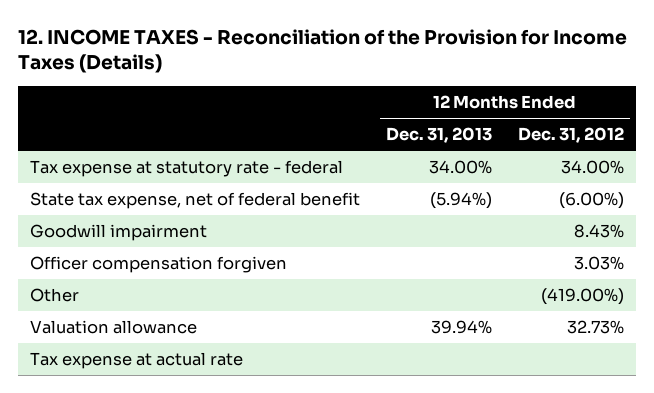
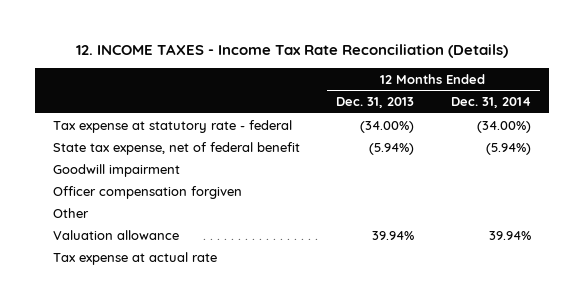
- 12. INCOME TAXES - Reconciliation of the Provision for Income Taxes (Details)
+ 12. INCOME TAXES - Income Tax Rate Reconciliation (Details)
- | 12 Months Ended Dec. 31, 2013 | 12 Months Ended Dec. 31, 2012
+ | 12 Months Ended Dec. 31, 2013 | 12 Months Ended Dec. 31, 2014
- Tax expense at statutory rate - federal | 34.00% | 34.00%
+ Tax expense at statutory rate - federal | (34.00%) | (34.00%)

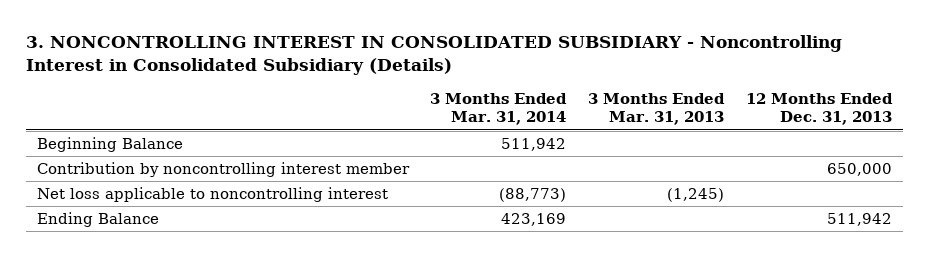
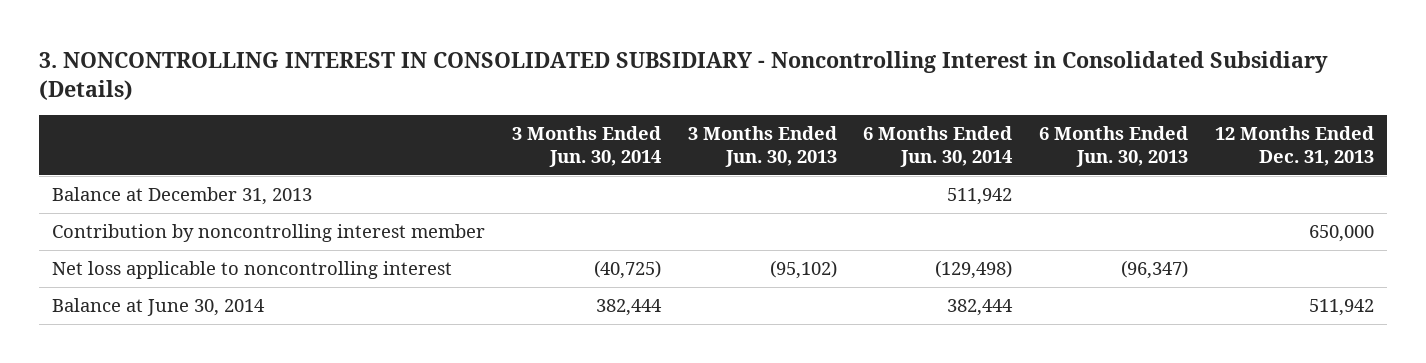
- | 3 Months Ended Mar. 31, 2014 | 3 Months Ended Mar. 31, 2013 | 12 Months Ended Dec. 31, 2013
+ | 3 Months Ended Jun. 30, 2014 | 3 Months Ended Jun. 30, 2013 | 6 Months Ended Jun. 30, 2014 | 6 Months Ended Jun. 30, 2013 | 12 Months Ended Dec. 31, 2013
- Beginning Balance | 511,942 | |
+ Balance at December 31, 2013 | | | 511,942 | |
- Ending Balance | 423,169 | | 511,942
+ Balance at June 30, 2014 | 382,444 | | 382,444 | | 511,942

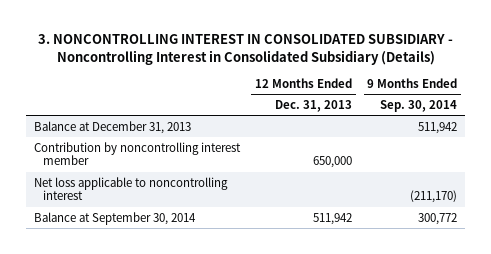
- | 3 Months Ended Jun. 30, 2014 | 3 Months Ended Jun. 30, 2013 | 6 Months Ended Jun. 30, 2014 | 6 Months Ended Jun. 30, 2013 | 12 Months Ended Dec. 31, 2013
+ | 12 Months Ended Dec. 31, 2013 | 9 Months Ended Sep. 30, 2014
- Balance at June 30, 2014 | 382,444 | | 382,444 | | 511,942
+ Balance at September 30, 2014 | 511,942 | 300,772

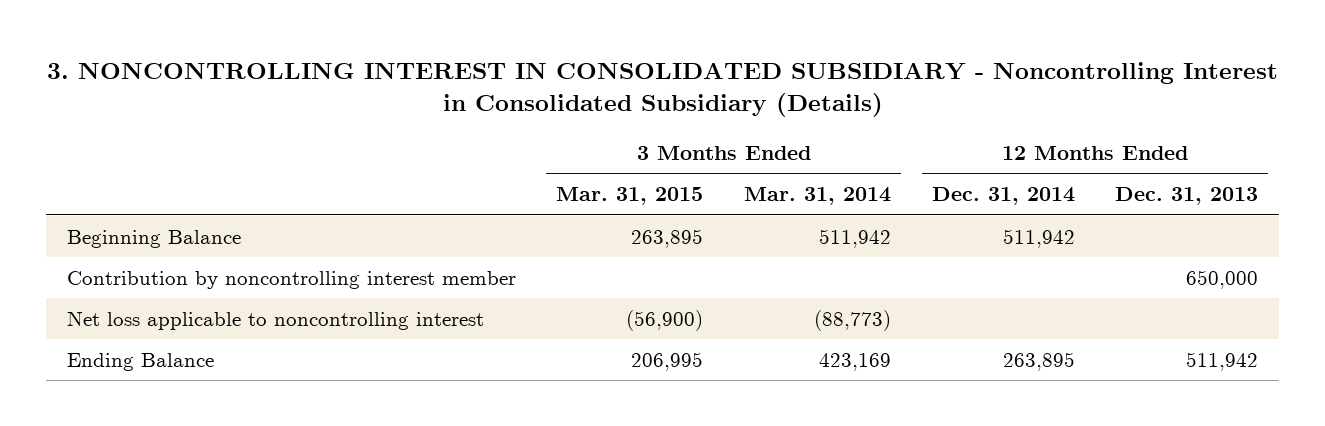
- | 12 Months Ended Dec. 31, 2013 | 9 Months Ended Sep. 30, 2014
+ | 3 Months Ended Mar. 31, 2015 | 3 Months Ended Mar. 31, 2014 | 12 Months Ended Dec. 31, 2014 | 12 Months Ended Dec. 31, 2013
- Balance at December 31, 2013 | | 511,942
+ Beginning Balance | 263,895 | 511,942 | 511,942 |
- Balance at September 30, 2014 | 511,942 | 300,772
+ Ending Balance | 206,995 | 423,169 | 263,895 | 511,942

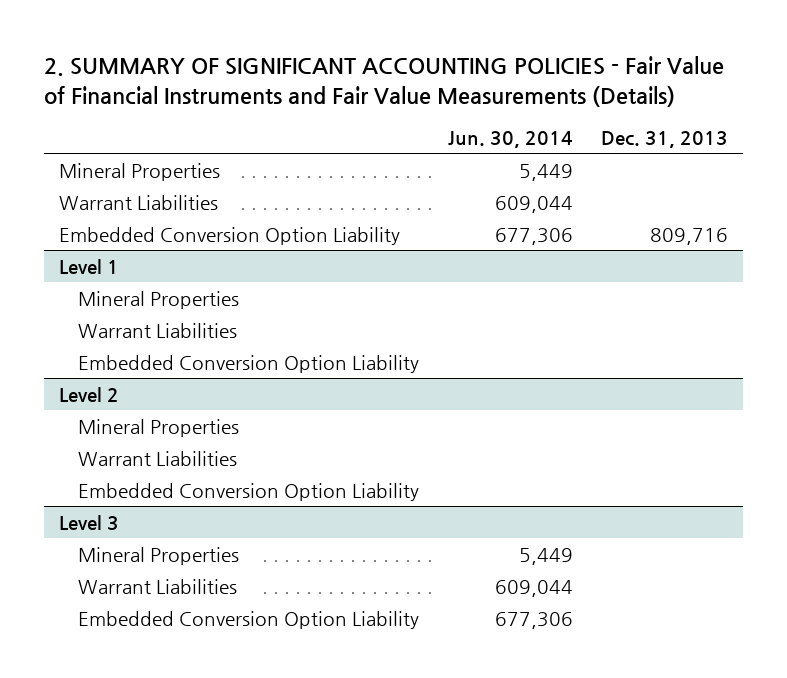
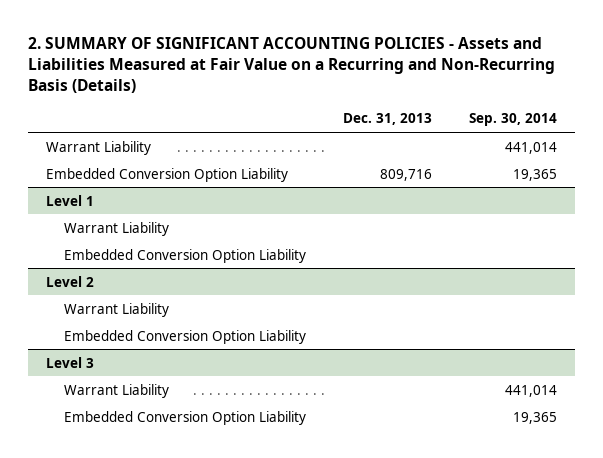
- 2. SUMMARY OF SIGNIFICANT ACCOUNTING POLICIES - Fair Value of Financial Instruments and Fair Value Measurements (Details)
+ 2. SUMMARY OF SIGNIFICANT ACCOUNTING POLICIES - Assets and Liabilities Measured at Fair Value on a Recurring and Non-Recurring Basis (Details)
- | Jun. 30, 2014 | Dec. 31, 2013
+ | Dec. 31, 2013 | Sep. 30, 2014
- Mineral Properties | 5,449 |
- Warrant Liabilities | 609,044 |
+ Warrant Liability | | 441,014
@ Level 1
- Mineral Properties
- Warrant Liabilities
+ Warrant Liability
@ Level 2
- Mineral Properties
- Warrant Liabilities
+ Warrant Liability
@ Level 3
- Mineral Properties | 5,449 |
- Warrant Liabilities | 609,044 |
+ Warrant Liability | | 441,014

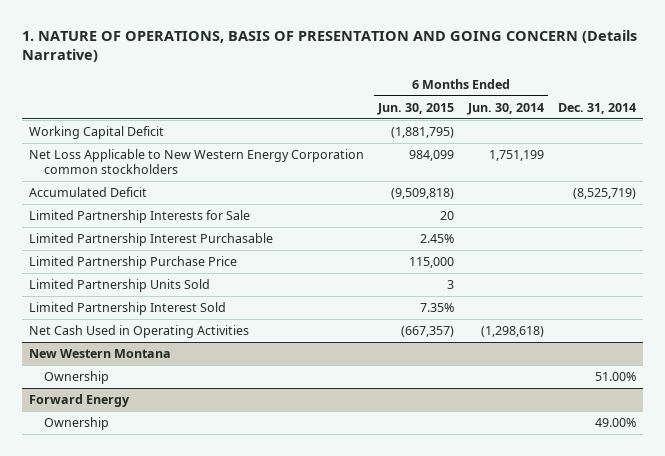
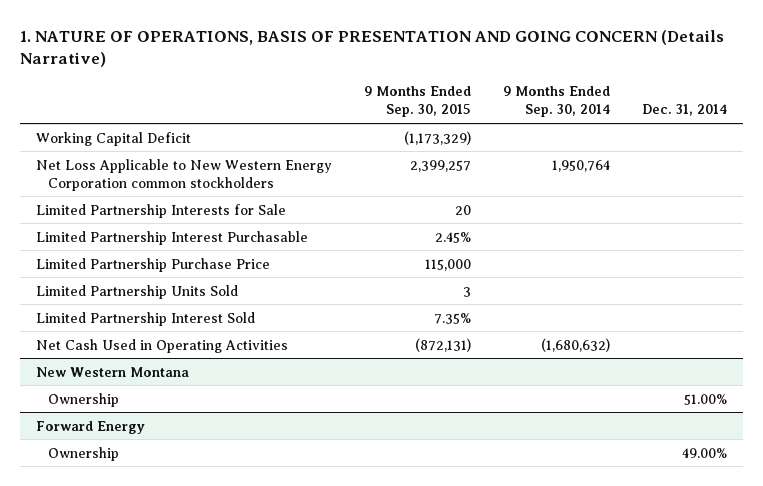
- | 6 Months Ended Jun. 30, 2015 | 6 Months Ended Jun. 30, 2014 | Dec. 31, 2014
+ | 9 Months Ended Sep. 30, 2015 | 9 Months Ended Sep. 30, 2014 | Dec. 31, 2014
- Accumulated Deficit | (9,509,818) | | (8,525,719)

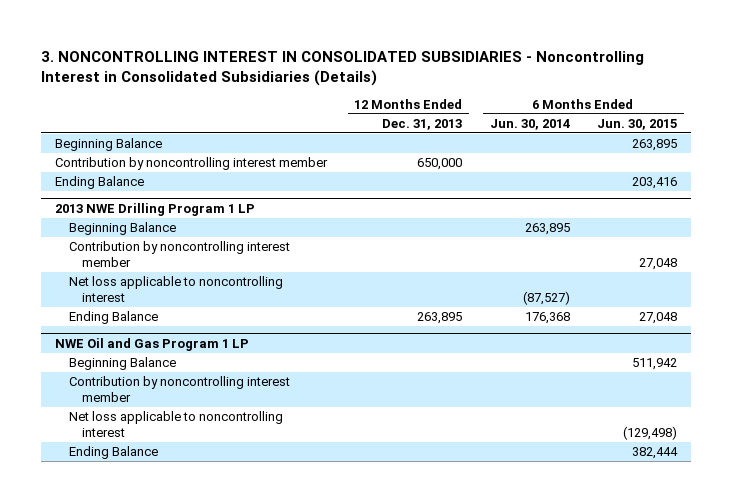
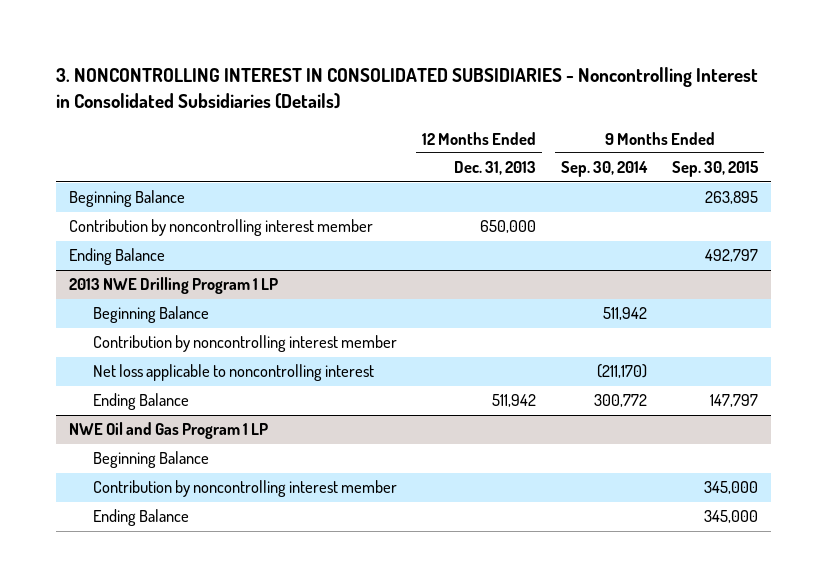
- | 12 Months Ended Dec. 31, 2013 | 6 Months Ended Jun. 30, 2014 | 6 Months Ended Jun. 30, 2015
+ | 12 Months Ended Dec. 31, 2013 | 9 Months Ended Sep. 30, 2014 | 9 Months Ended Sep. 30, 2015
@ 2013 NWE Drilling Program 1 LP
- Ending Balance | 263,895 | 176,368 | 27,048
+ Ending Balance | 511,942 | 300,772 | 147,797
@ NWE Oil and Gas Program 1 LP
- Net loss applicable to noncontrolling interest | | | (129,498)

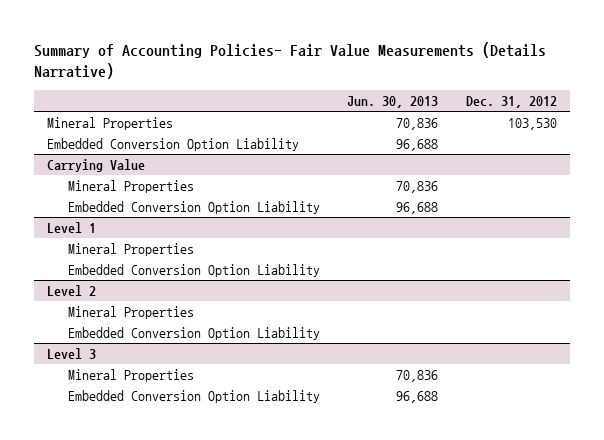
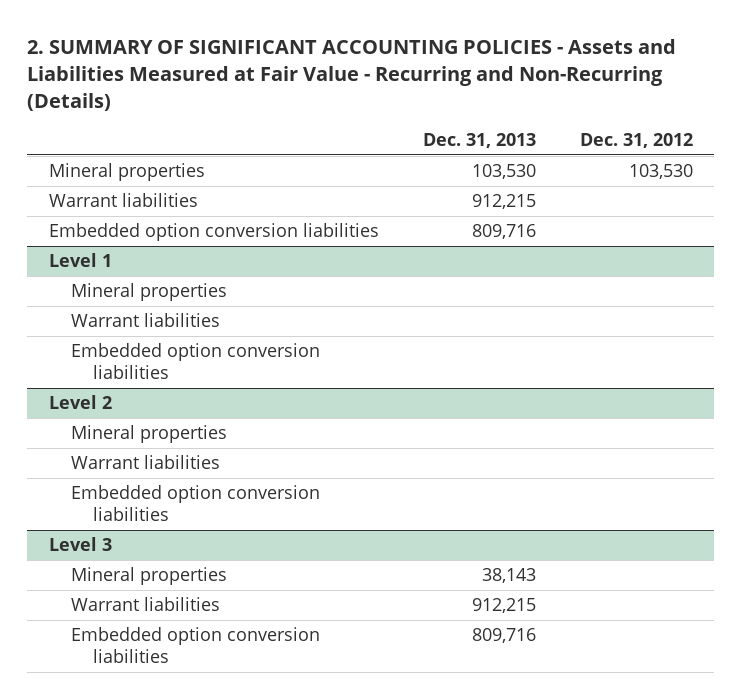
- Summary of Accounting Policies- Fair Value Measurements (Details Narrative)
+ 2. SUMMARY OF SIGNIFICANT ACCOUNTING POLICIES - Assets and Liabilities Measured at Fair Value - Recurring and Non-Recurring (Details)
- | Jun. 30, 2013 | Dec. 31, 2012
+ | Dec. 31, 2013 | Dec. 31, 2012
- Mineral Properties | 70,836 | 103,530
- Embedded Conversion Option Liability | 96,688 |
- Carrying Value
- Mineral Properties | 70,836 |
- Embedded Conversion Option Liability | 96,688 |
+ Mineral properties | 103,530 | 103,530
+ Warrant liabilities | 912,215 |
+ Embedded option conversion liabilities | 809,716 |
@ Level 1
- Mineral Properties
- Embedded Conversion Option Liability
+ Mineral properties
+ Warrant liabilities
+ Embedded option conversion liabilities
@ Level 2
- Mineral Properties
- Embedded Conversion Option Liability
+ Mineral properties
+ Warrant liabilities
+ Embedded option conversion liabilities
@ Level 3
- Mineral Properties | 70,836 |
- Embedded Conversion Option Liability | 96,688 |
+ Mineral properties | 38,143 |
+ Warrant liabilities | 912,215 |
+ Embedded option conversion liabilities | 809,716 |

